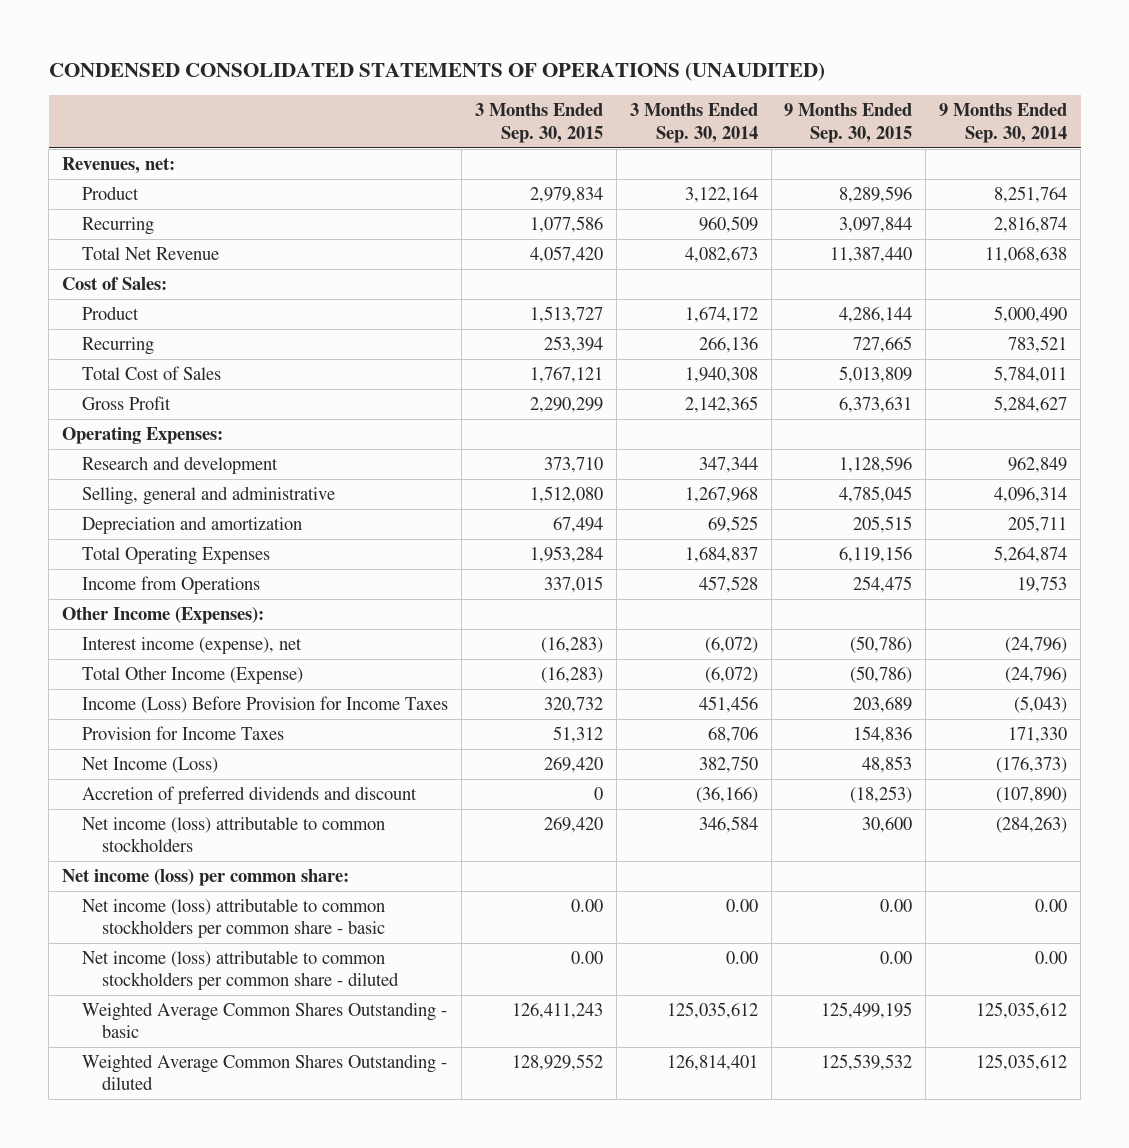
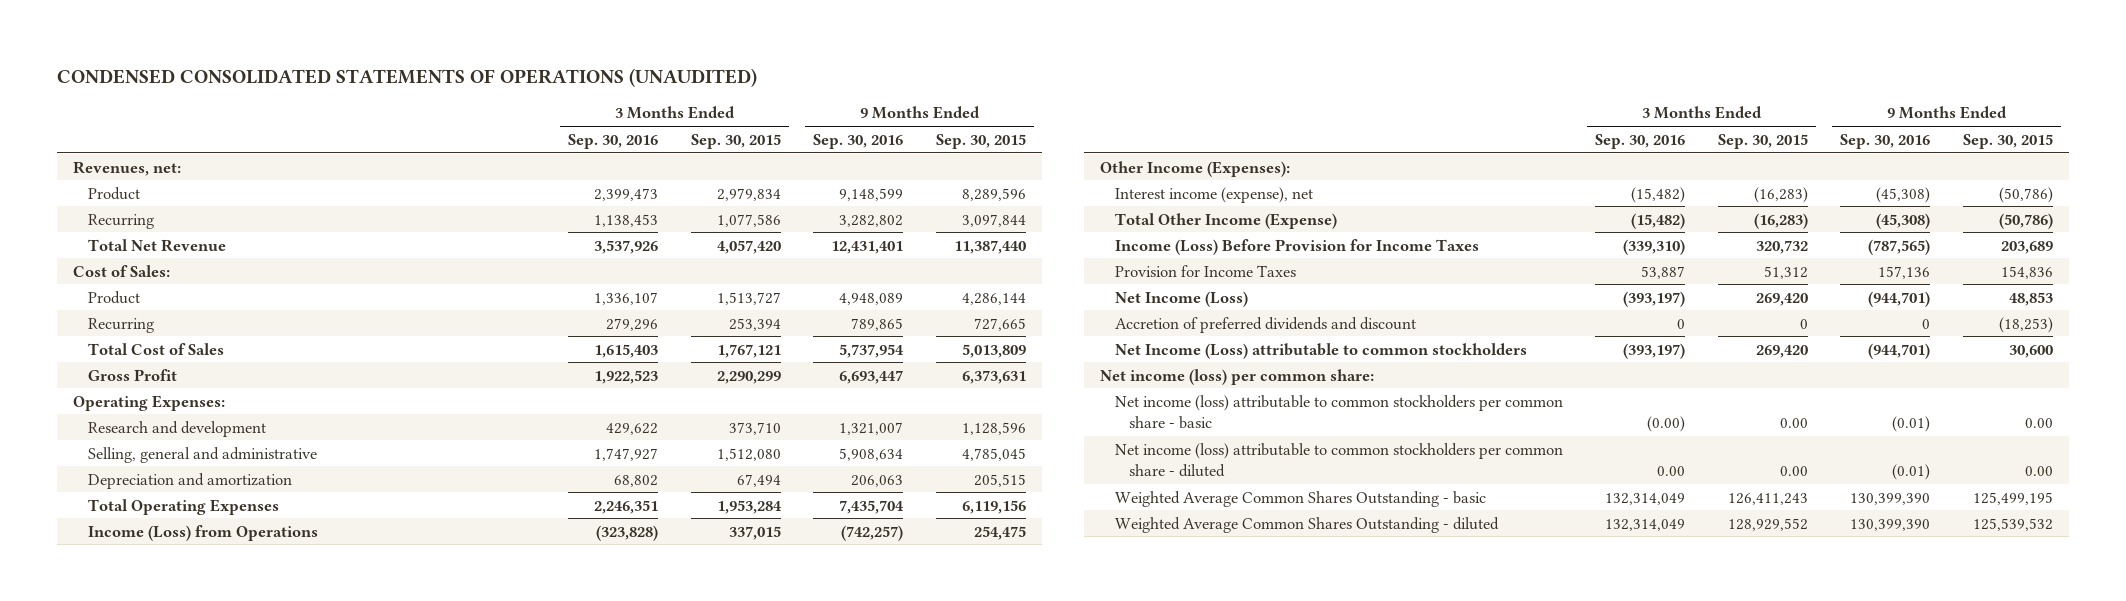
- | 3 Months Ended Sep. 30, 2015 | 3 Months Ended Sep. 30, 2014 | 9 Months Ended Sep. 30, 2015 | 9 Months Ended Sep. 30, 2014
+ | 3 Months Ended Sep. 30, 2016 | 3 Months Ended Sep. 30, 2015 | 9 Months Ended Sep. 30, 2016 | 9 Months Ended Sep. 30, 2015
- Income from Operations | 337,015 | 457,528 | 254,475 | 19,753
+ Income (Loss) from Operations | (323,828) | 337,015 | (742,257) | 254,475
- Net income (loss) attributable to common stockholders | 269,420 | 346,584 | 30,600 | (284,263)
+ Net Income (Loss) attributable to common stockholders | (393,197) | 269,420 | (944,701) | 30,600

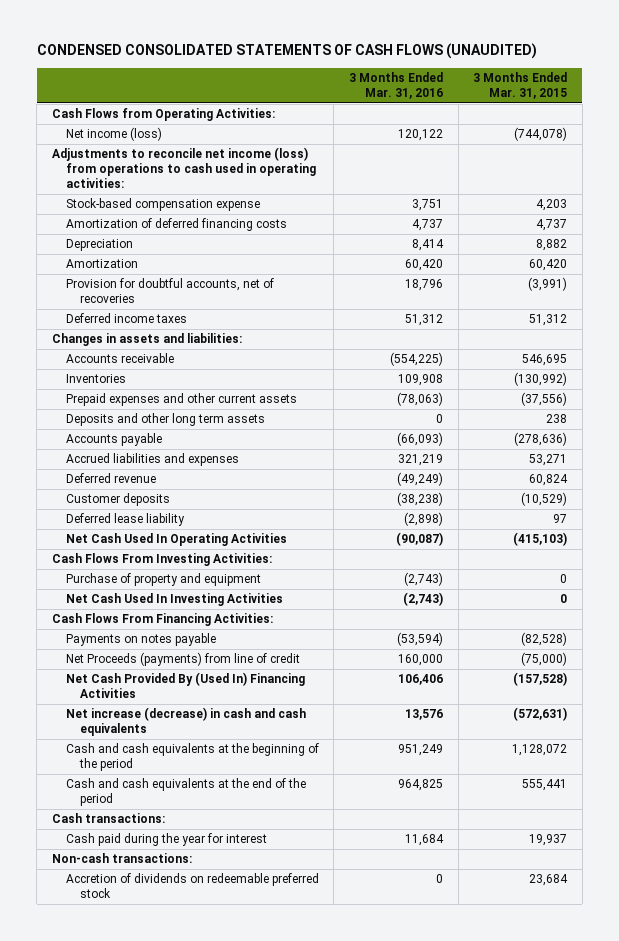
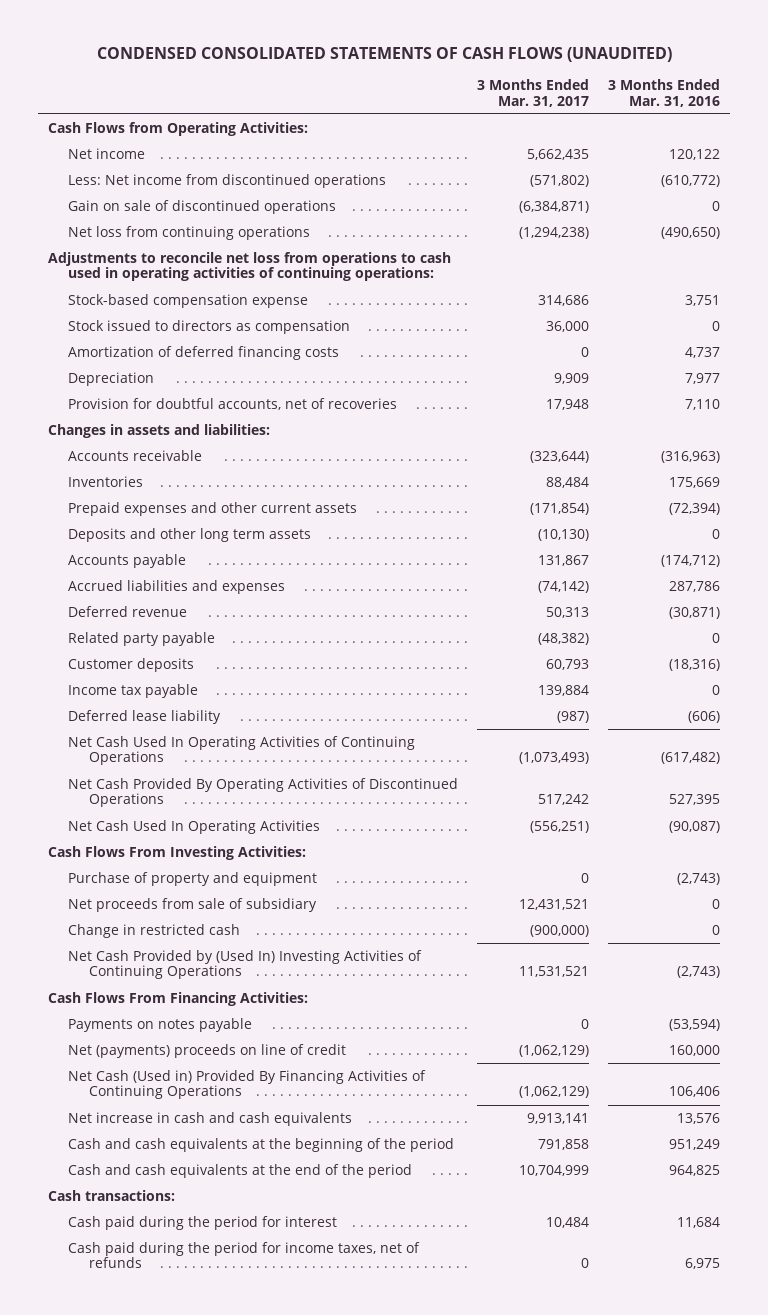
- | 3 Months Ended Mar. 31, 2016 | 3 Months Ended Mar. 31, 2015
+ | 3 Months Ended Mar. 31, 2017 | 3 Months Ended Mar. 31, 2016
- Net income (loss) | 120,122 | (744,078)
- Adjustments to reconcile net income (loss) from operations to cash used in operating activities:
+ Net income | 5,662,435 | 120,122
+ Less: Net income from discontinued operations | (571,802) | (610,772)
+ Gain on sale of discontinued operations | (6,384,871) | 0
+ Net loss from continuing operations | (1,294,238) | (490,650)
+ Adjustments to reconcile net loss from operations to cash used in operating activities of continuing operations:
+ Stock issued to directors as compensation | 36,000 | 0
- Depreciation | 8,414 | 8,882
- Amortization | 60,420 | 60,420
- Provision for doubtful accounts, net of recoveries | 18,796 | (3,991)
- Deferred income taxes | 51,312 | 51,312
+ Depreciation | 9,909 | 7,977
+ Provision for doubtful accounts, net of recoveries | 17,948 | 7,110
- Accounts receivable | (554,225) | 546,695
- Inventories | 109,908 | (130,992)
- Prepaid expenses and other current assets | (78,063) | (37,556)
+ Accounts receivable | (323,644) | (316,963)
+ Inventories | 88,484 | 175,669
+ Prepaid expenses and other current assets | (171,854) | (72,394)
- Accounts payable | (66,093) | (278,636)
- Accrued liabilities and expenses | 321,219 | 53,271
- Deferred revenue | (49,249) | 60,824
- Customer deposits | (38,238) | (10,529)
- Deferred lease liability | (2,898) | 97
+ Accounts payable | 131,867 | (174,712)
+ Accrued liabilities and expenses | (74,142) | 287,786
+ Deferred revenue | 50,313 | (30,871)
+ Related party payable | (48,382) | 0
+ Customer deposits | 60,793 | (18,316)
+ Income tax payable | 139,884 | 0
+ Deferred lease liability | (987) | (606)
+ Net Cash Used In Operating Activities of Continuing Operations | (1,073,493) | (617,482)
+ Net Cash Provided By Operating Activities of Discontinued Operations | 517,242 | 527,395
- Net Cash Used In Investing Activities | (2,743) | 0
+ Net proceeds from sale of subsidiary | 12,431,521 | 0
+ Change in restricted cash | (900,000) | 0
+ Net Cash Provided by (Used In) Investing Activities of Continuing Operations | 11,531,521 | (2,743)
- Net Proceeds (payments) from line of credit | 160,000 | (75,000)
- Net Cash Provided By (Used In) Financing Activities | 106,406 | (157,528)
- Net increase (decrease) in cash and cash equivalents | 13,576 | (572,631)
+ Net (payments) proceeds on line of credit | (1,062,129) | 160,000
+ Net Cash (Used in) Provided By Financing Activities of Continuing Operations | (1,062,129) | 106,406
+ Net increase in cash and cash equivalents | 9,913,141 | 13,576
- Cash paid during the year for interest | 11,684 | 19,937
- Non-cash transactions:
- Accretion of dividends on redeemable preferred stock | 0 | 23,684
+ Cash paid during the period for interest | 10,484 | 11,684
+ Cash paid during the period for income taxes, net of refunds | 0 | 6,975

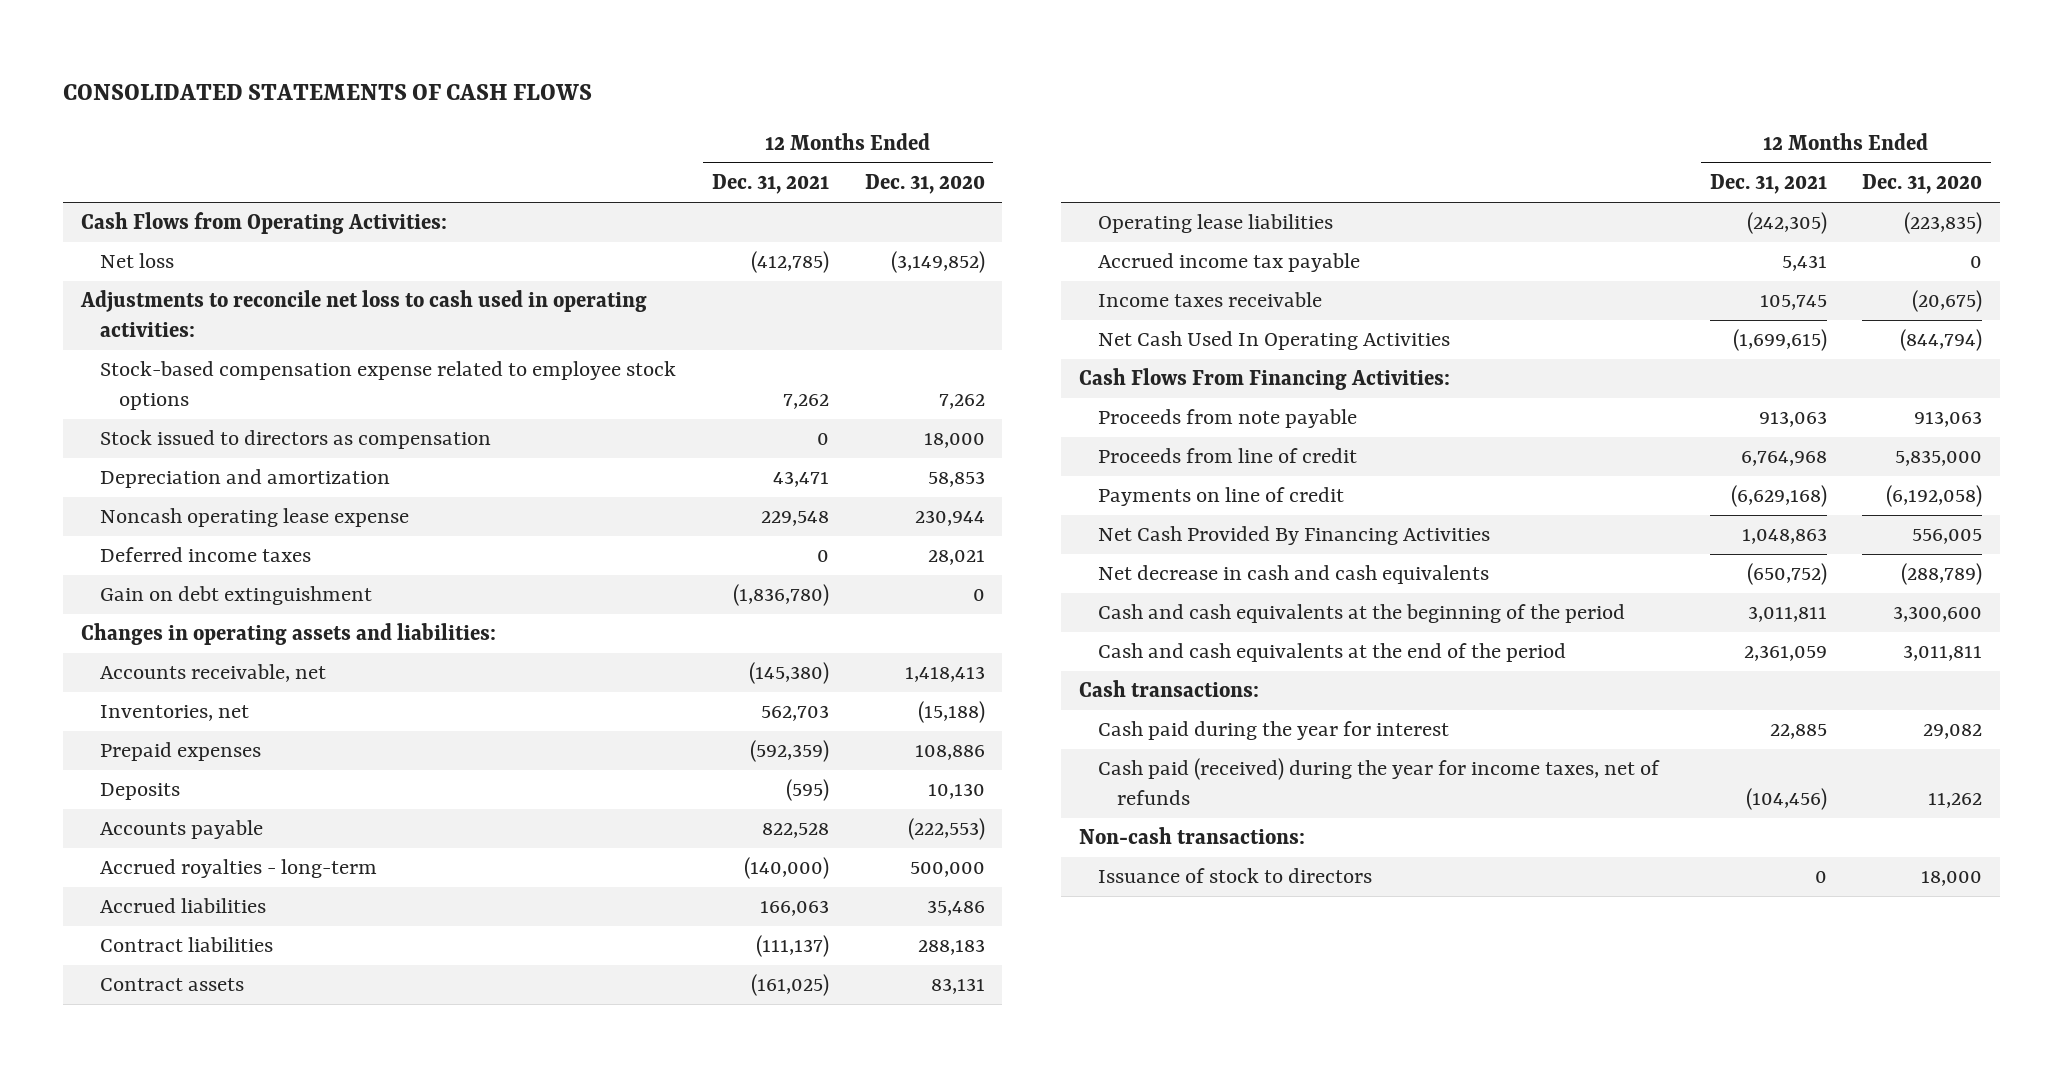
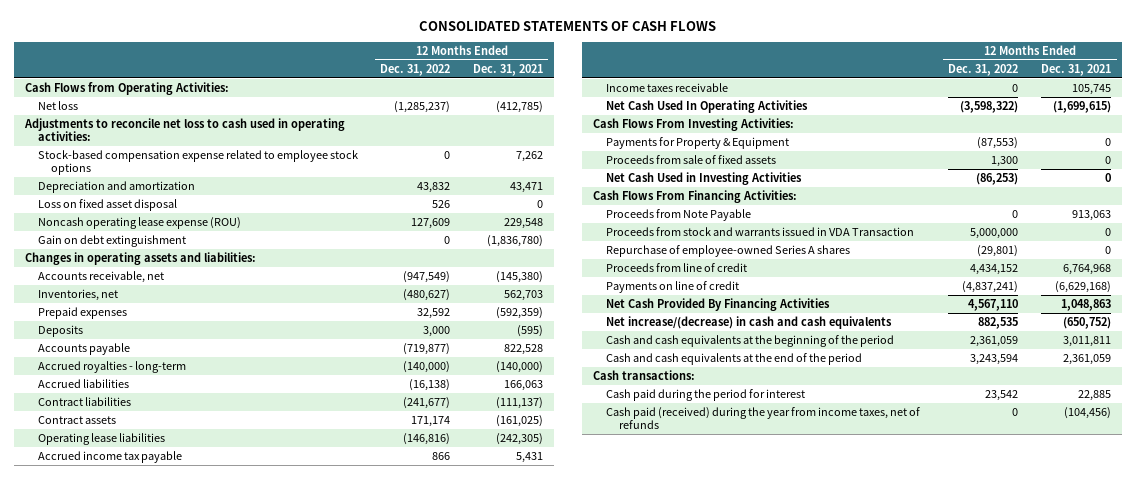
- | 12 Months Ended Dec. 31, 2021 | 12 Months Ended Dec. 31, 2020
+ | 12 Months Ended Dec. 31, 2022 | 12 Months Ended Dec. 31, 2021
- Stock issued to directors as compensation | 0 | 18,000
- Noncash operating lease expense | 229,548 | 230,944
- Deferred income taxes | 0 | 28,021
+ Loss on fixed asset disposal | 526 | 0
+ Noncash operating lease expense (ROU) | 127,609 | 229,548
+ Cash Flows From Investing Activities:
+ Payments for Property & Equipment | (87,553) | 0
+ Proceeds from sale of fixed assets | 1,300 | 0
+ Net Cash Used in Investing Activities | (86,253) | 0
- Proceeds from note payable | 913,063 | 913,063
+ Proceeds from Note Payable | 0 | 913,063
+ Proceeds from stock and warrants issued in VDA Transaction | 5,000,000 | 0
+ Repurchase of employee-owned Series A shares | (29,801) | 0
- Net decrease in cash and cash equivalents | (650,752) | (288,789)
+ Net increase/(decrease) in cash and cash equivalents | 882,535 | (650,752)
- Cash paid during the year for interest | 22,885 | 29,082
- Cash paid (received) during the year for income taxes, net of refunds | (104,456) | 11,262
- Non-cash transactions:
- Issuance of stock to directors | 0 | 18,000
+ Cash paid during the period for interest | 23,542 | 22,885
+ Cash paid (received) during the year from income taxes, net of refunds | 0 | (104,456)

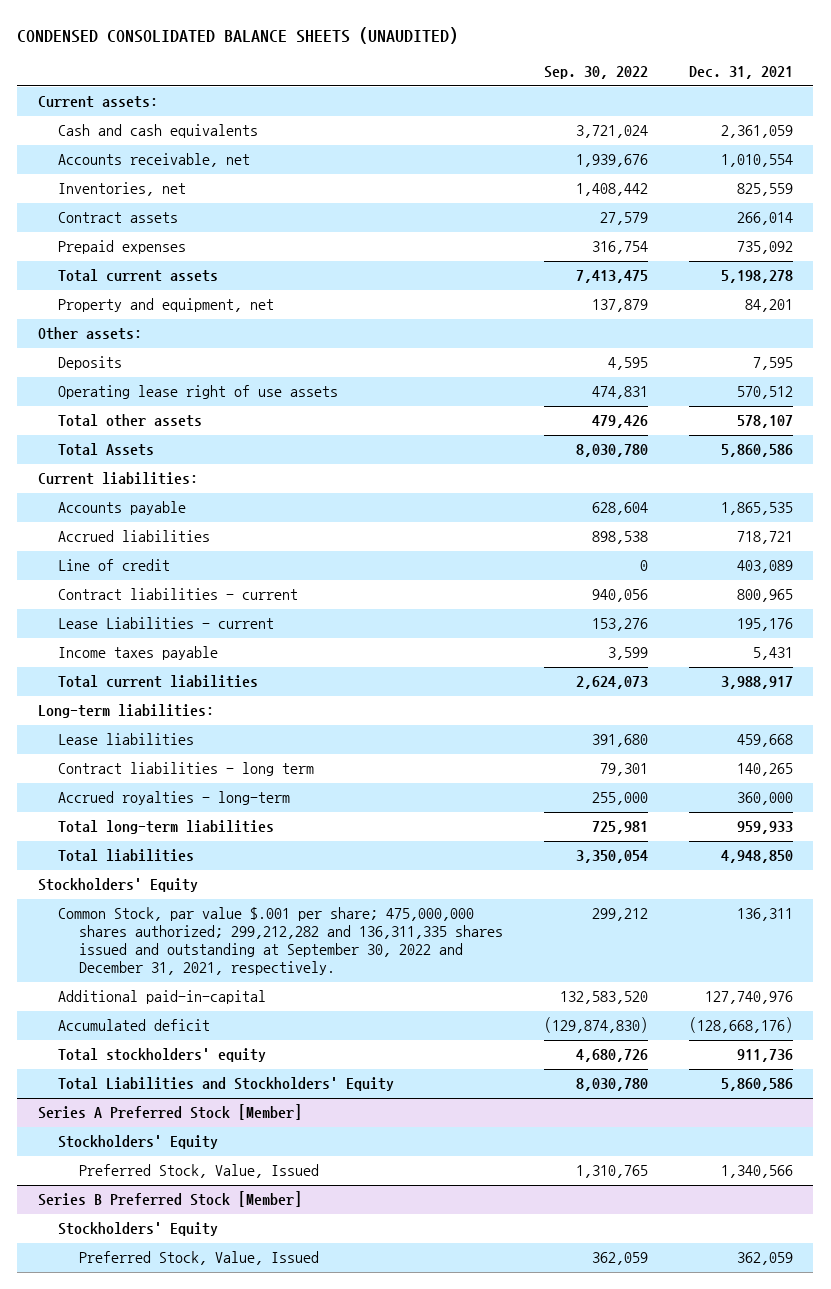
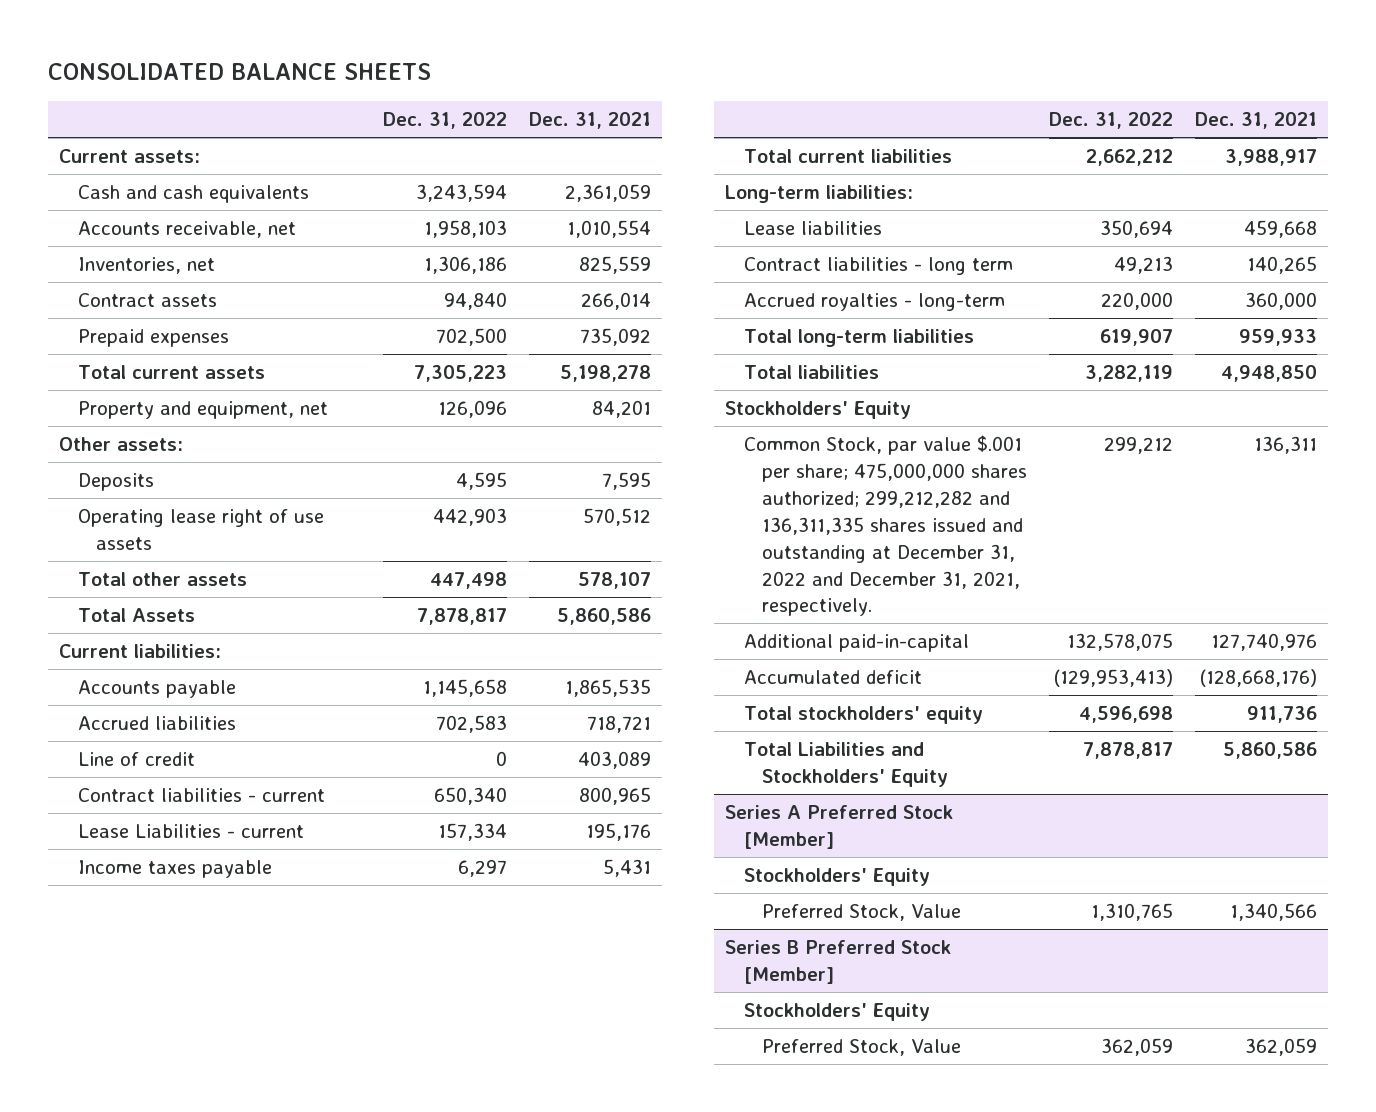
- CONDENSED CONSOLIDATED BALANCE SHEETS (UNAUDITED)
+ CONSOLIDATED BALANCE SHEETS
- | Sep. 30, 2022 | Dec. 31, 2021
+ | Dec. 31, 2022 | Dec. 31, 2021
- Common Stock, par value $.001 per share; 475,000,000 shares authorized; 299,212,282 and 136,311,335 shares issued and outstanding at September 30, 2022 and December 31, 2021, respectively. | 299,212 | 136,311
+ Common Stock, par value $.001 per share; 475,000,000 shares authorized; 299,212,282 and 136,311,335 shares issued and outstanding at December 31, 2022 and December 31, 2021, respectively. | 299,212 | 136,311
@ Series A Preferred Stock [Member]
- Preferred Stock, Value, Issued | 1,310,765 | 1,340,566
+ Preferred Stock, Value | 1,310,765 | 1,340,566
@ Series B Preferred Stock [Member]
- Preferred Stock, Value, Issued | 362,059 | 362,059
+ Preferred Stock, Value | 362,059 | 362,059

